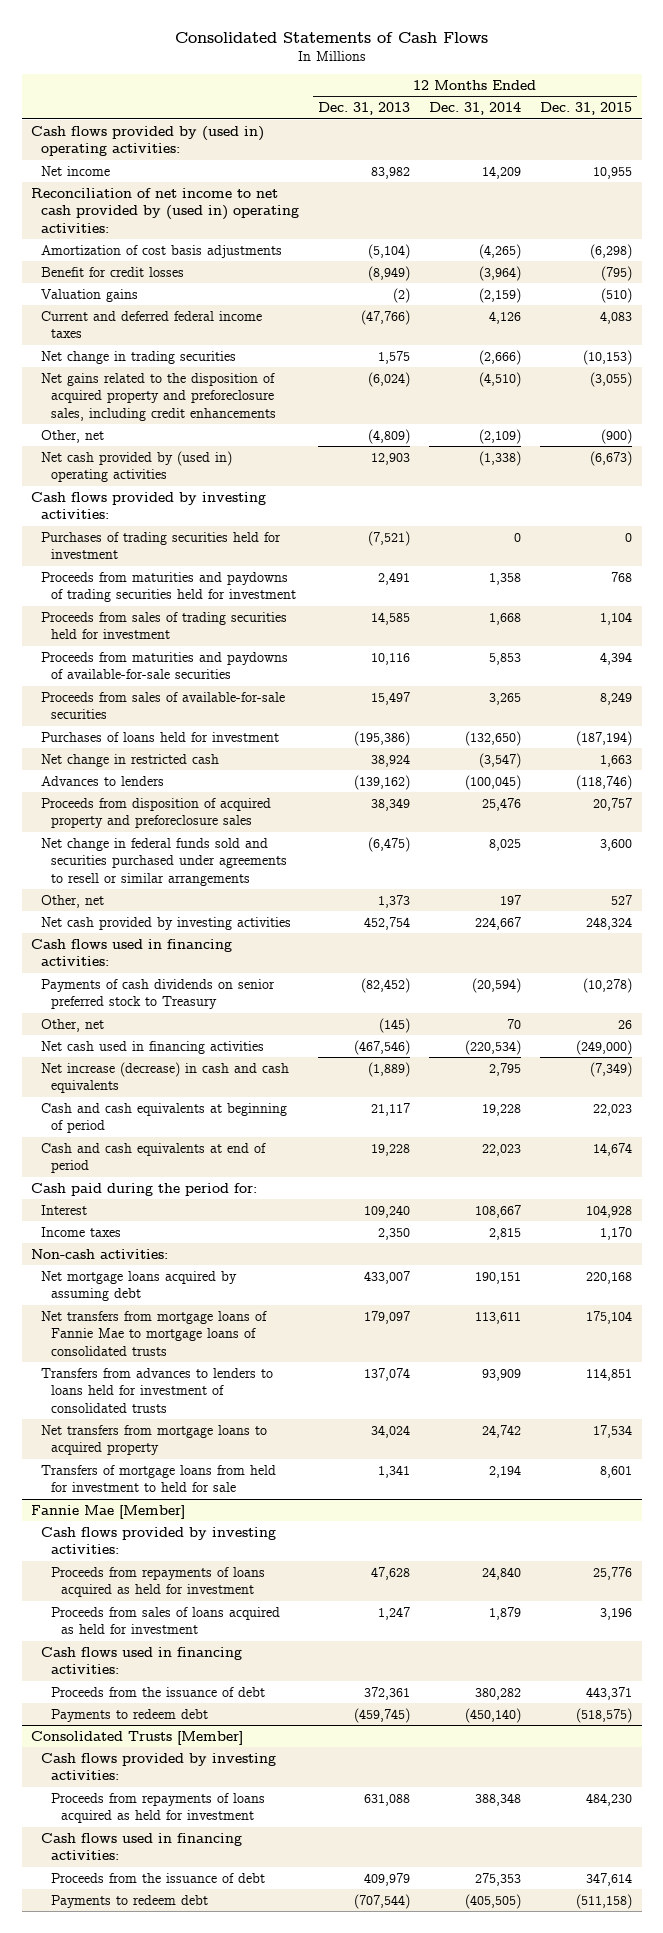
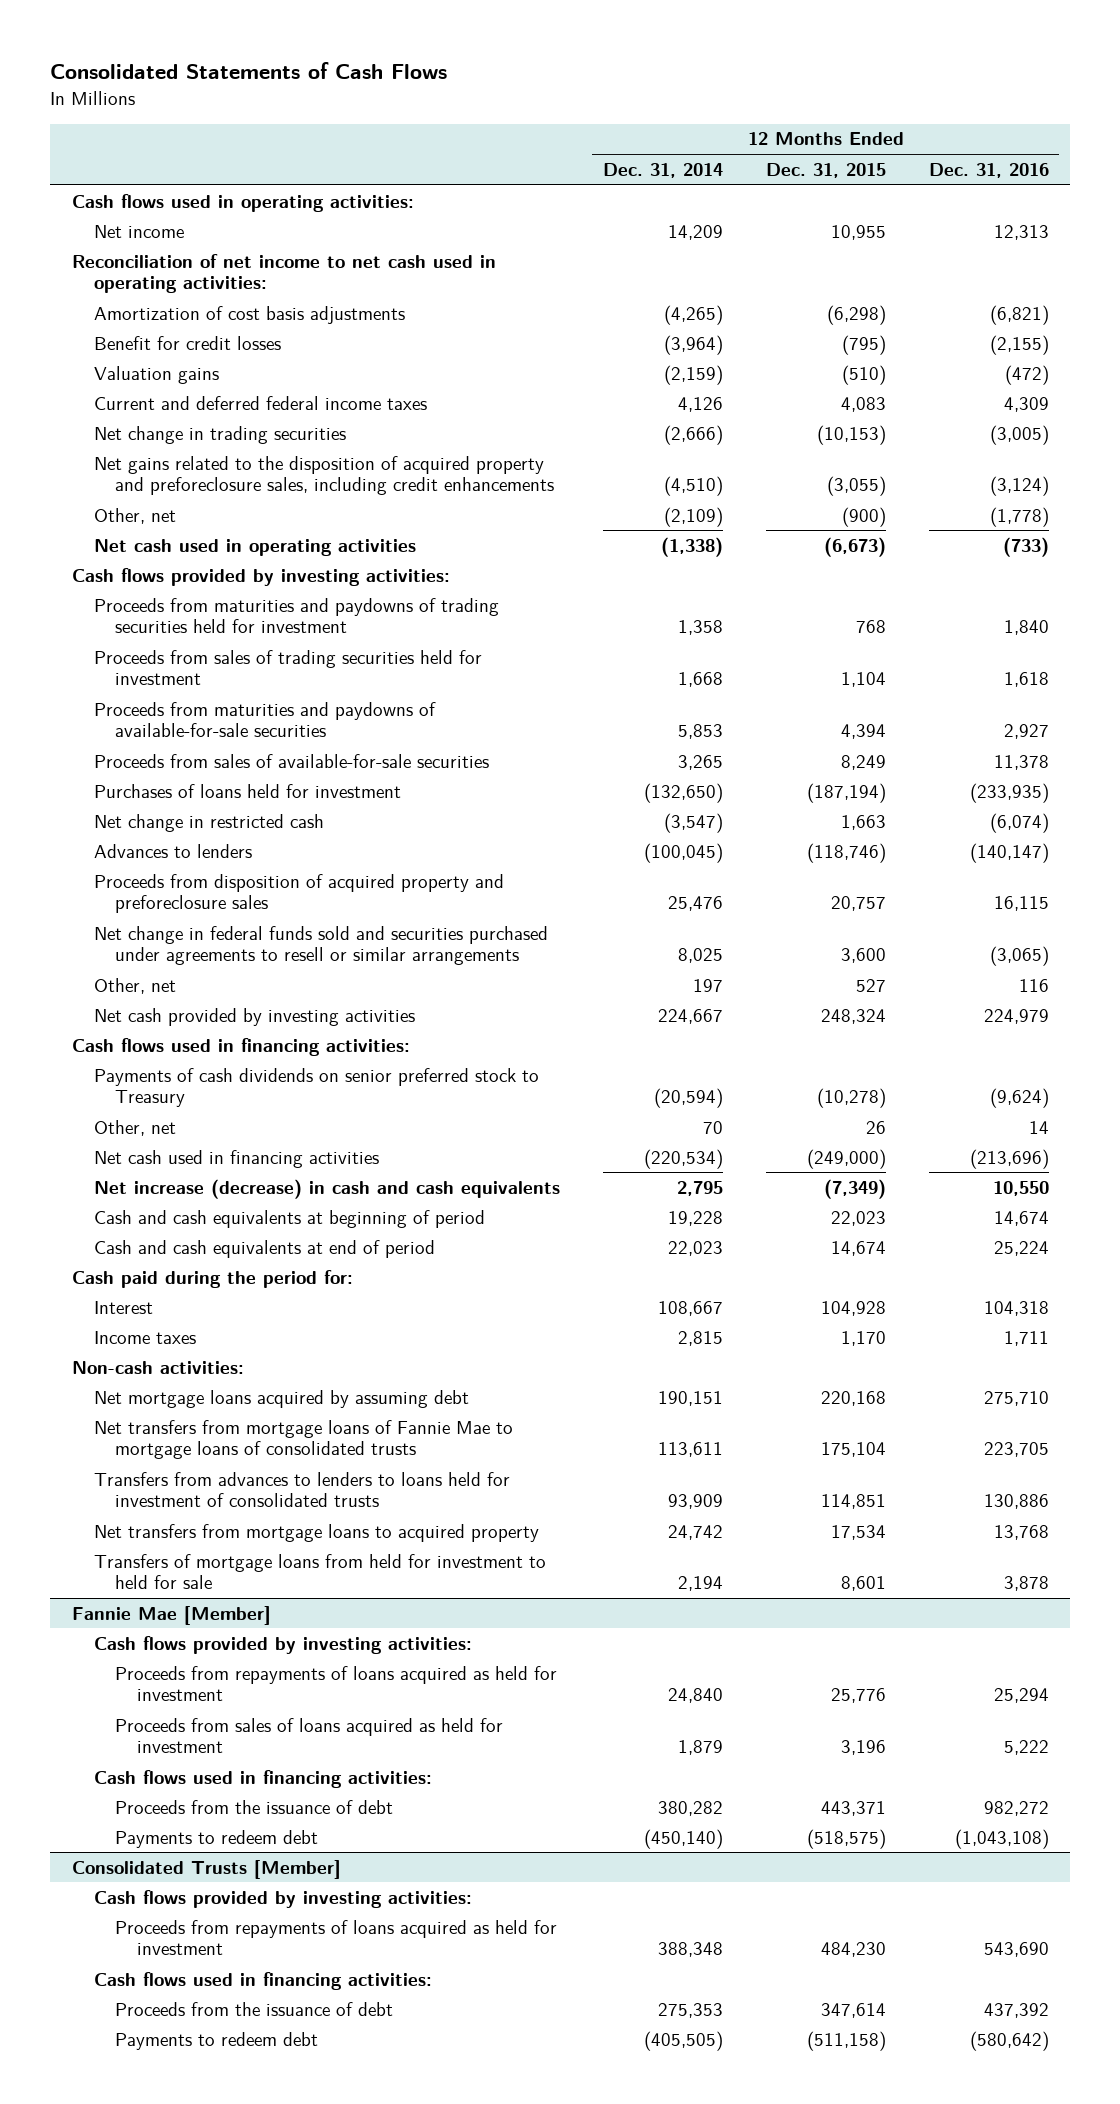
- | 12 Months Ended Dec. 31, 2013 | 12 Months Ended Dec. 31, 2014 | 12 Months Ended Dec. 31, 2015
+ | 12 Months Ended Dec. 31, 2014 | 12 Months Ended Dec. 31, 2015 | 12 Months Ended Dec. 31, 2016
- Cash flows provided by (used in) operating activities:
+ Cash flows used in operating activities:
- Reconciliation of net income to net cash provided by (used in) operating activities:
+ Reconciliation of net income to net cash used in operating activities:
- Net cash provided by (used in) operating activities | 12,903 | (1,338) | (6,673)
+ Net cash used in operating activities | (1,338) | (6,673) | (733)
- Purchases of trading securities held for investment | (7,521) | 0 | 0

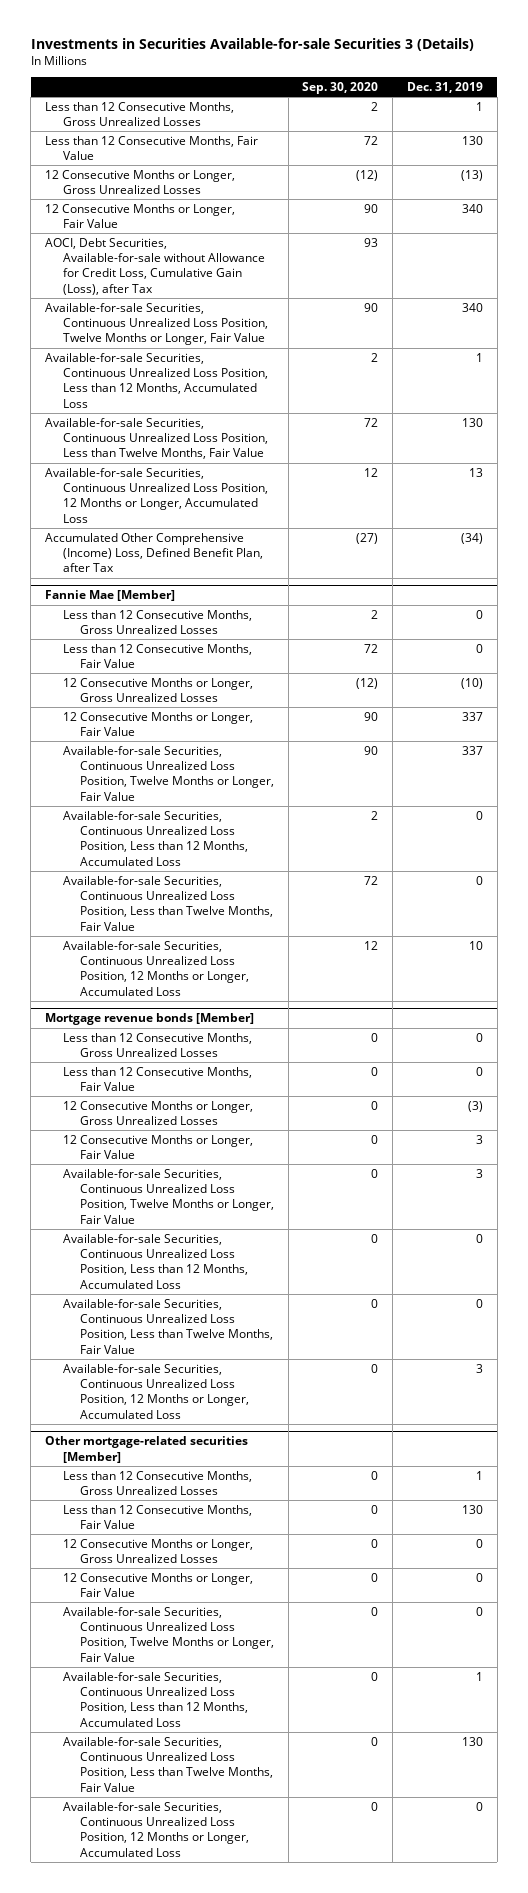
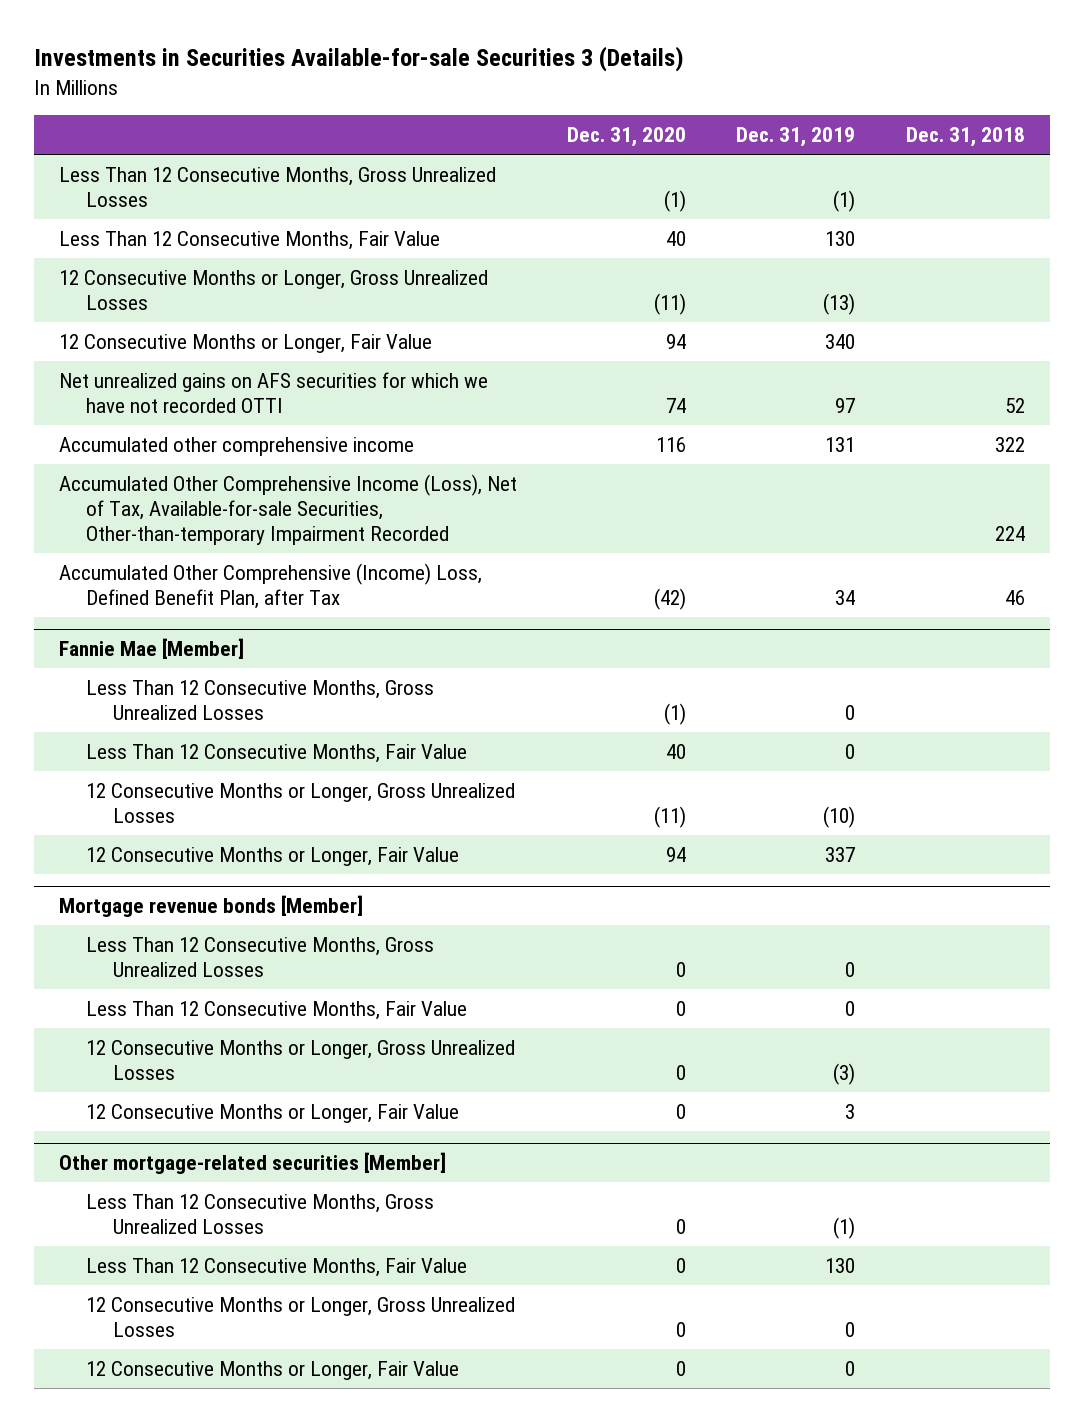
- | Sep. 30, 2020 | Dec. 31, 2019
+ | Dec. 31, 2020 | Dec. 31, 2019 | Dec. 31, 2018
- Less than 12 Consecutive Months, Gross Unrealized Losses | 2 | 1
- Less than 12 Consecutive Months, Fair Value | 72 | 130
+ Less Than 12 Consecutive Months, Gross Unrealized Losses | (1) | (1) |
+ Less Than 12 Consecutive Months, Fair Value | 40 | 130 |
- AOCI, Debt Securities, Available-for-sale without Allowance for Credit Loss, Cumulative Gain (Loss), after Tax | 93 |
- Available-for-sale Securities, Continuous Unrealized Loss Position, Twelve Months or Longer, Fair Value | 90 | 340
- Available-for-sale Securities, Continuous Unrealized Loss Position, Less than 12 Months, Accumulated Loss | 2 | 1
- Available-for-sale Securities, Continuous Unrealized Loss Position, Less than Twelve Months, Fair Value | 72 | 130
- Available-for-sale Securities, Continuous Unrealized Loss Position, 12 Months or Longer, Accumulated Loss | 12 | 13
- Accumulated Other Comprehensive (Income) Loss, Defined Benefit Plan, after Tax | (27) | (34)
+ Net unrealized gains on AFS securities for which we have not recorded OTTI | 74 | 97 | 52
+ Accumulated other comprehensive income | 116 | 131 | 322
+ Accumulated Other Comprehensive Income (Loss), Net of Tax, Available-for-sale Securities, Other-than-temporary Impairment Recorded | | | 224
+ Accumulated Other Comprehensive (Income) Loss, Defined Benefit Plan, after Tax | (42) | 34 | 46
@ Fannie Mae [Member]
- Less than 12 Consecutive Months, Gross Unrealized Losses | 2 | 0
- Less than 12 Consecutive Months, Fair Value | 72 | 0
+ Less Than 12 Consecutive Months, Gross Unrealized Losses | (1) | 0 |
+ Less Than 12 Consecutive Months, Fair Value | 40 | 0 |
- Available-for-sale Securities, Continuous Unrealized Loss Position, Twelve Months or Longer, Fair Value | 90 | 337
- Available-for-sale Securities, Continuous Unrealized Loss Position, Less than 12 Months, Accumulated Loss | 2 | 0
- Available-for-sale Securities, Continuous Unrealized Loss Position, Less than Twelve Months, Fair Value | 72 | 0
- Available-for-sale Securities, Continuous Unrealized Loss Position, 12 Months or Longer, Accumulated Loss | 12 | 10
@ Mortgage revenue bonds [Member]
- Less than 12 Consecutive Months, Gross Unrealized Losses | 0 | 0
- Less than 12 Consecutive Months, Fair Value | 0 | 0
+ Less Than 12 Consecutive Months, Gross Unrealized Losses | 0 | 0 |
+ Less Than 12 Consecutive Months, Fair Value | 0 | 0 |
- Available-for-sale Securities, Continuous Unrealized Loss Position, Twelve Months or Longer, Fair Value | 0 | 3
- Available-for-sale Securities, Continuous Unrealized Loss Position, Less than 12 Months, Accumulated Loss | 0 | 0
- Available-for-sale Securities, Continuous Unrealized Loss Position, Less than Twelve Months, Fair Value | 0 | 0
- Available-for-sale Securities, Continuous Unrealized Loss Position, 12 Months or Longer, Accumulated Loss | 0 | 3
@ Other mortgage-related securities [Member]
- Less than 12 Consecutive Months, Gross Unrealized Losses | 0 | 1
- Less than 12 Consecutive Months, Fair Value | 0 | 130
+ Less Than 12 Consecutive Months, Gross Unrealized Losses | 0 | (1) |
+ Less Than 12 Consecutive Months, Fair Value | 0 | 130 |
- Available-for-sale Securities, Continuous Unrealized Loss Position, Twelve Months or Longer, Fair Value | 0 | 0
- Available-for-sale Securities, Continuous Unrealized Loss Position, Less than 12 Months, Accumulated Loss | 0 | 1
- Available-for-sale Securities, Continuous Unrealized Loss Position, Less than Twelve Months, Fair Value | 0 | 130
- Available-for-sale Securities, Continuous Unrealized Loss Position, 12 Months or Longer, Accumulated Loss | 0 | 0

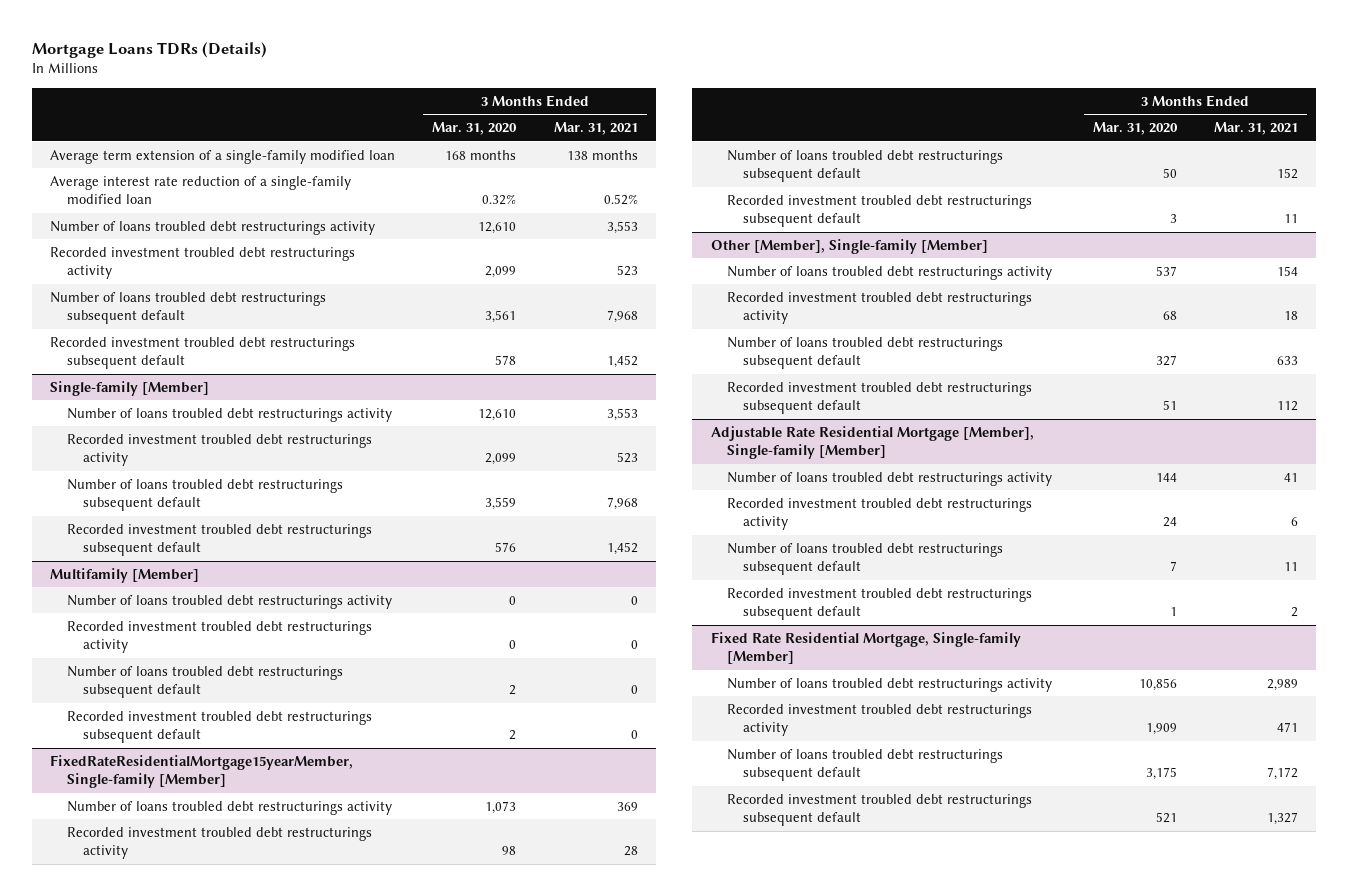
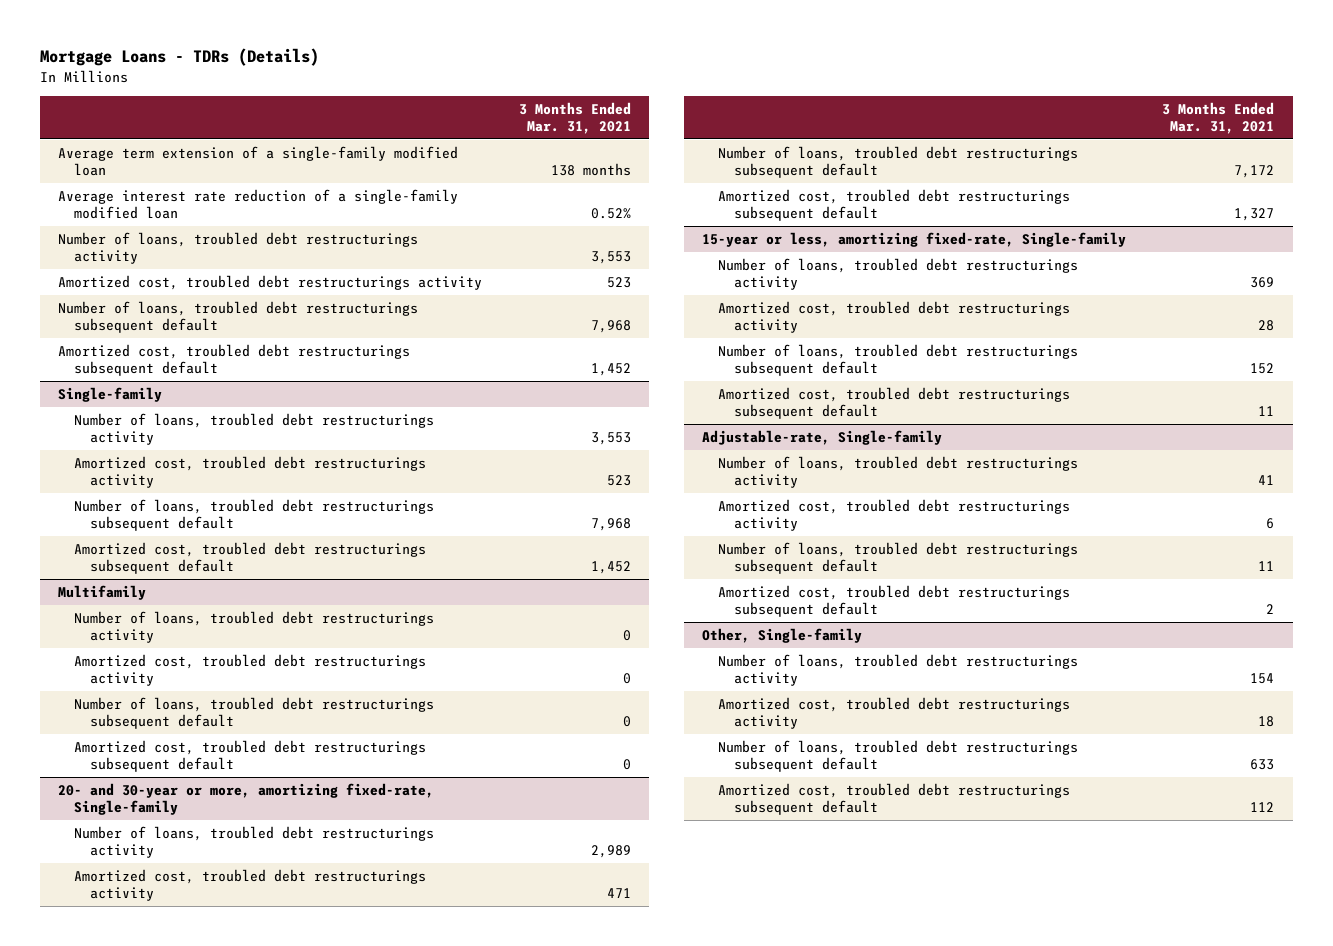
- Mortgage Loans TDRs (Details)
+ Mortgage Loans - TDRs (Details)
- | 3 Months Ended Mar. 31, 2020 | 3 Months Ended Mar. 31, 2021
+ | 3 Months Ended Mar. 31, 2021
- Number of loans troubled debt restructurings activity | 12,610 | 3,553
- Recorded investment troubled debt restructurings activity | 2,099 | 523
- Number of loans troubled debt restructurings subsequent default | 3,561 | 7,968
- Recorded investment troubled debt restructurings subsequent default | 578 | 1,452
- Single-family [Member]
- Number of loans troubled debt restructurings activity | 12,610 | 3,553
- Recorded investment troubled debt restructurings activity | 2,099 | 523
- Number of loans troubled debt restructurings subsequent default | 3,559 | 7,968
- Recorded investment troubled debt restructurings subsequent default | 576 | 1,452
- Multifamily [Member]
- Number of loans troubled debt restructurings activity | 0 | 0
- Recorded investment troubled debt restructurings activity | 0 | 0
- Number of loans troubled debt restructurings subsequent default | 2 | 0
- Recorded investment troubled debt restructurings subsequent default | 2 | 0
- FixedRateResidentialMortgage15yearMember, Single-family [Member]
- Number of loans troubled debt restructurings activity | 1,073 | 369
- Recorded investment troubled debt restructurings activity | 98 | 28
- Number of loans troubled debt restructurings subsequent default | 50 | 152
- Recorded investment troubled debt restructurings subsequent default | 3 | 11
- Other [Member], Single-family [Member]
- Number of loans troubled debt restructurings activity | 537 | 154
- Recorded investment troubled debt restructurings activity | 68 | 18
- Number of loans troubled debt restructurings subsequent default | 327 | 633
- Recorded investment troubled debt restructurings subsequent default | 51 | 112
- Adjustable Rate Residential Mortgage [Member], Single-family [Member]
- Number of loans troubled debt restructurings activity | 144 | 41
- Recorded investment troubled debt restructurings activity | 24 | 6
- Number of loans troubled debt restructurings subsequent default | 7 | 11
- Recorded investment troubled debt restructurings subsequent default | 1 | 2
- Fixed Rate Residential Mortgage, Single-family [Member]
- Number of loans troubled debt restructurings activity | 10,856 | 2,989
- Recorded investment troubled debt restructurings activity | 1,909 | 471
- Number of loans troubled debt restructurings subsequent default | 3,175 | 7,172
- Recorded investment troubled debt restructurings subsequent default | 521 | 1,327
+ Number of loans, troubled debt restructurings activity | 3,553
+ Amortized cost, troubled debt restructurings activity | 523
+ Number of loans, troubled debt restructurings subsequent default | 7,968
+ Amortized cost, troubled debt restructurings subsequent default | 1,452
+ Single-family
+ Number of loans, troubled debt restructurings activity | 3,553
+ Amortized cost, troubled debt restructurings activity | 523
+ Number of loans, troubled debt restructurings subsequent default | 7,968
+ Amortized cost, troubled debt restructurings subsequent default | 1,452
+ Multifamily
+ Number of loans, troubled debt restructurings activity | 0
+ Amortized cost, troubled debt restructurings activity | 0
+ Number of loans, troubled debt restructurings subsequent default | 0
+ Amortized cost, troubled debt restructurings subsequent default | 0
+ 20- and 30-year or more, amortizing fixed-rate, Single-family
+ Number of loans, troubled debt restructurings activity | 2,989
+ Amortized cost, troubled debt restructurings activity | 471
+ Number of loans, troubled debt restructurings subsequent default | 7,172
+ Amortized cost, troubled debt restructurings subsequent default | 1,327
+ 15-year or less, amortizing fixed-rate, Single-family
+ Number of loans, troubled debt restructurings activity | 369
+ Amortized cost, troubled debt restructurings activity | 28
+ Number of loans, troubled debt restructurings subsequent default | 152
+ Amortized cost, troubled debt restructurings subsequent default | 11
+ Adjustable-rate, Single-family
+ Number of loans, troubled debt restructurings activity | 41
+ Amortized cost, troubled debt restructurings activity | 6
+ Number of loans, troubled debt restructurings subsequent default | 11
+ Amortized cost, troubled debt restructurings subsequent default | 2
+ Other, Single-family
+ Number of loans, troubled debt restructurings activity | 154
+ Amortized cost, troubled debt restructurings activity | 18
+ Number of loans, troubled debt restructurings subsequent default | 633
+ Amortized cost, troubled debt restructurings subsequent default | 112

